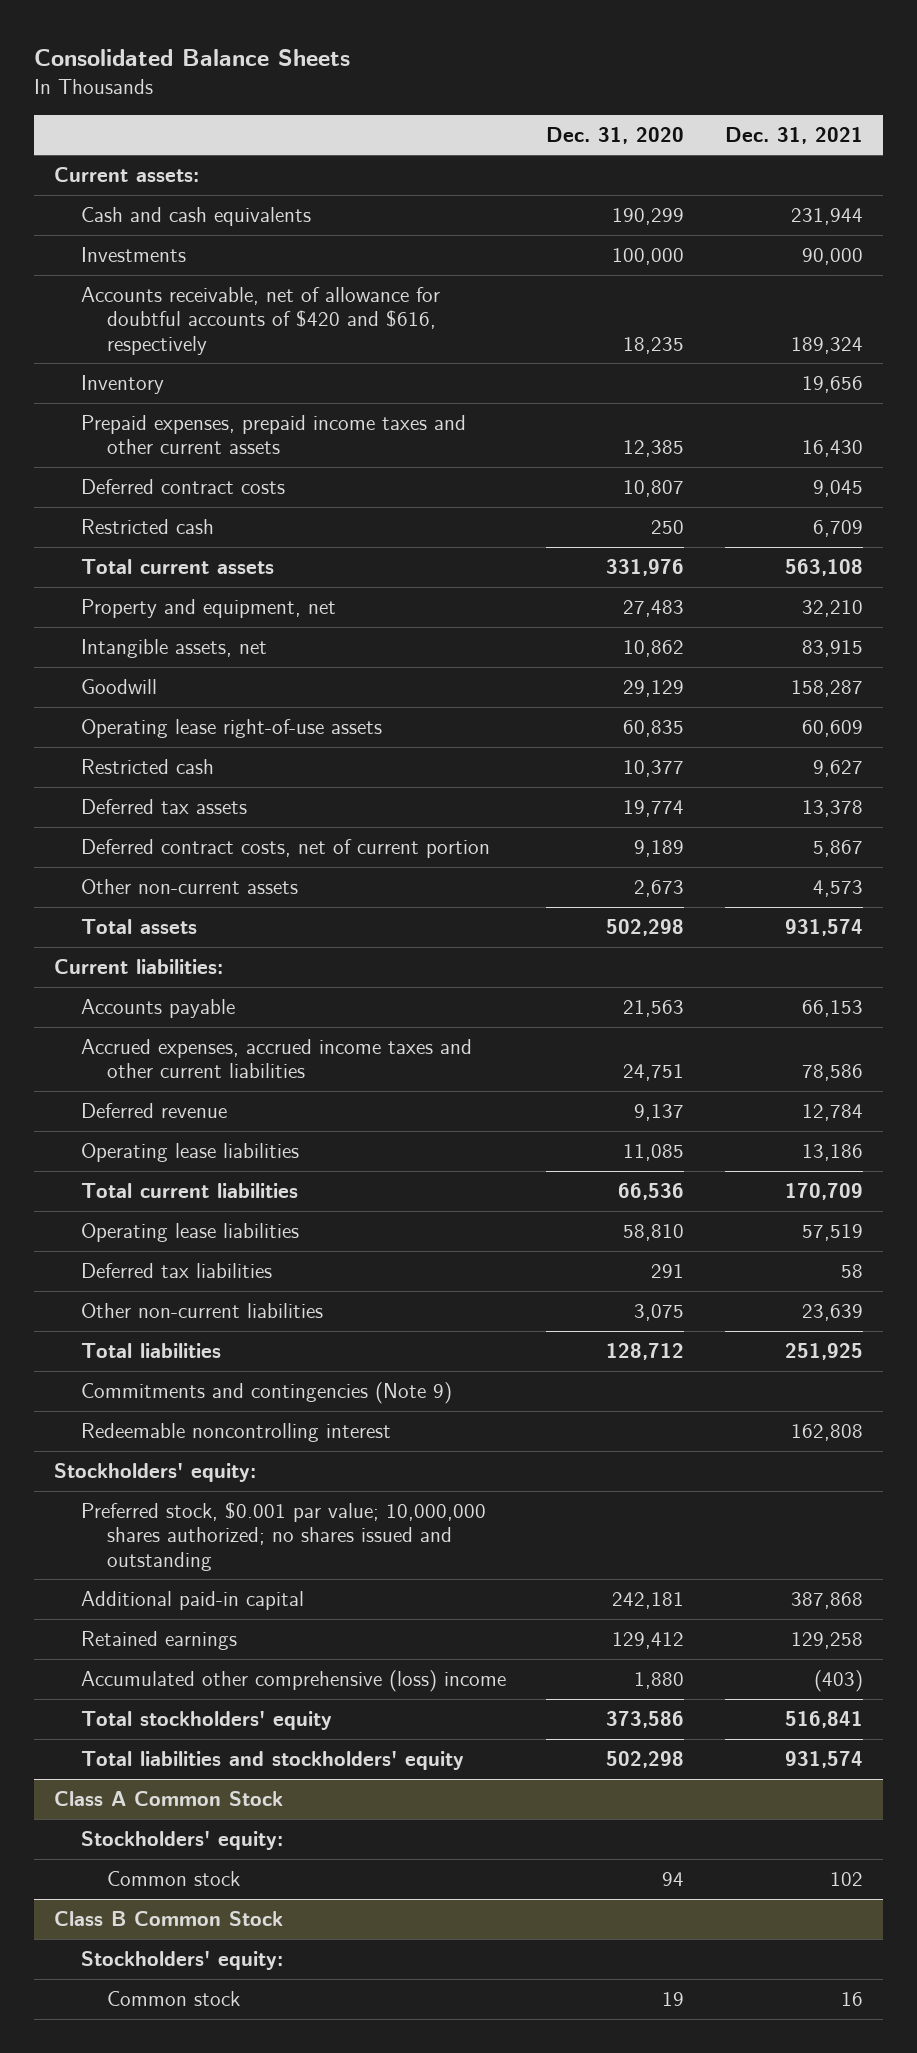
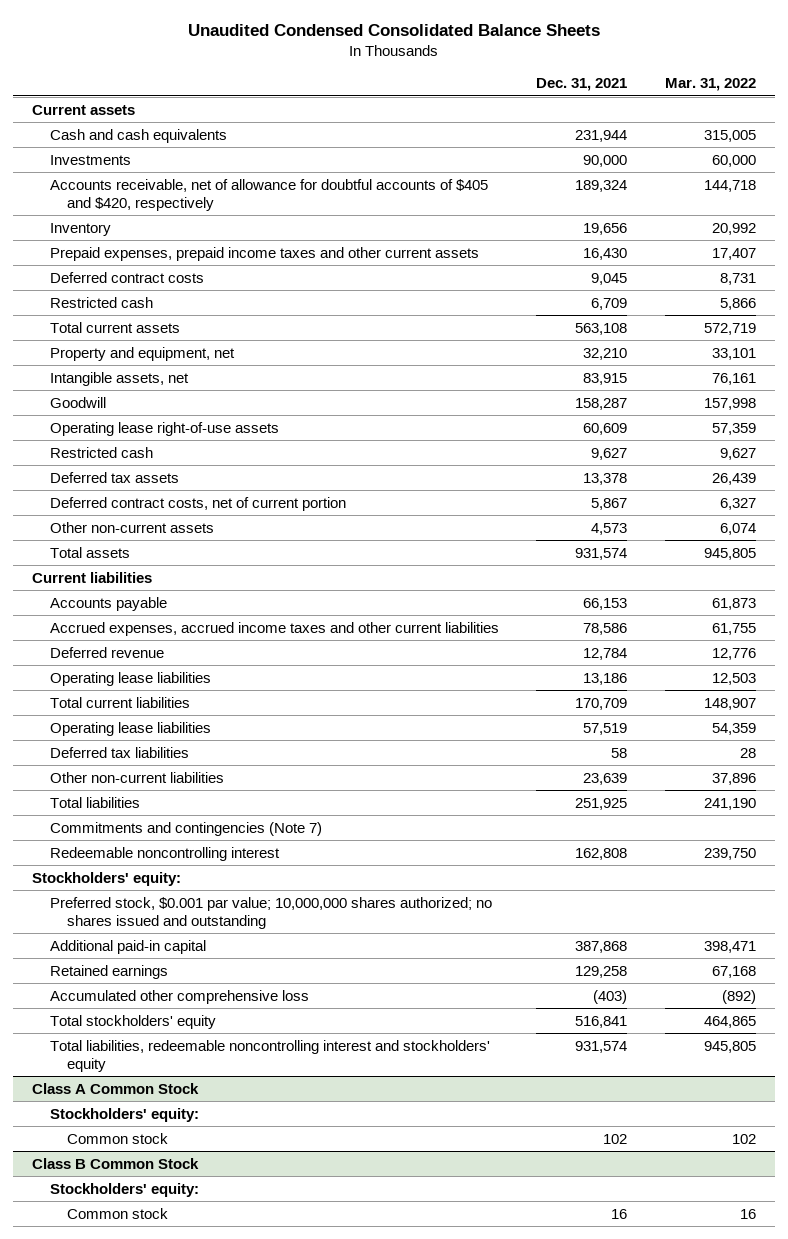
- Consolidated Balance Sheets
+ Unaudited Condensed Consolidated Balance Sheets
- | Dec. 31, 2020 | Dec. 31, 2021
+ | Dec. 31, 2021 | Mar. 31, 2022
- Current assets:
+ Current assets
- Accounts receivable, net of allowance for doubtful accounts of $420 and $616, respectively | 18,235 | 189,324
+ Accounts receivable, net of allowance for doubtful accounts of $405 and $420, respectively | 189,324 | 144,718
- Current liabilities:
+ Current liabilities
- Commitments and contingencies (Note 9)
+ Commitments and contingencies (Note 7)
- Accumulated other comprehensive (loss) income | 1,880 | (403)
+ Accumulated other comprehensive loss | (403) | (892)
- Total liabilities and stockholders' equity | 502,298 | 931,574
+ Total liabilities, redeemable noncontrolling interest and stockholders' equity | 931,574 | 945,805

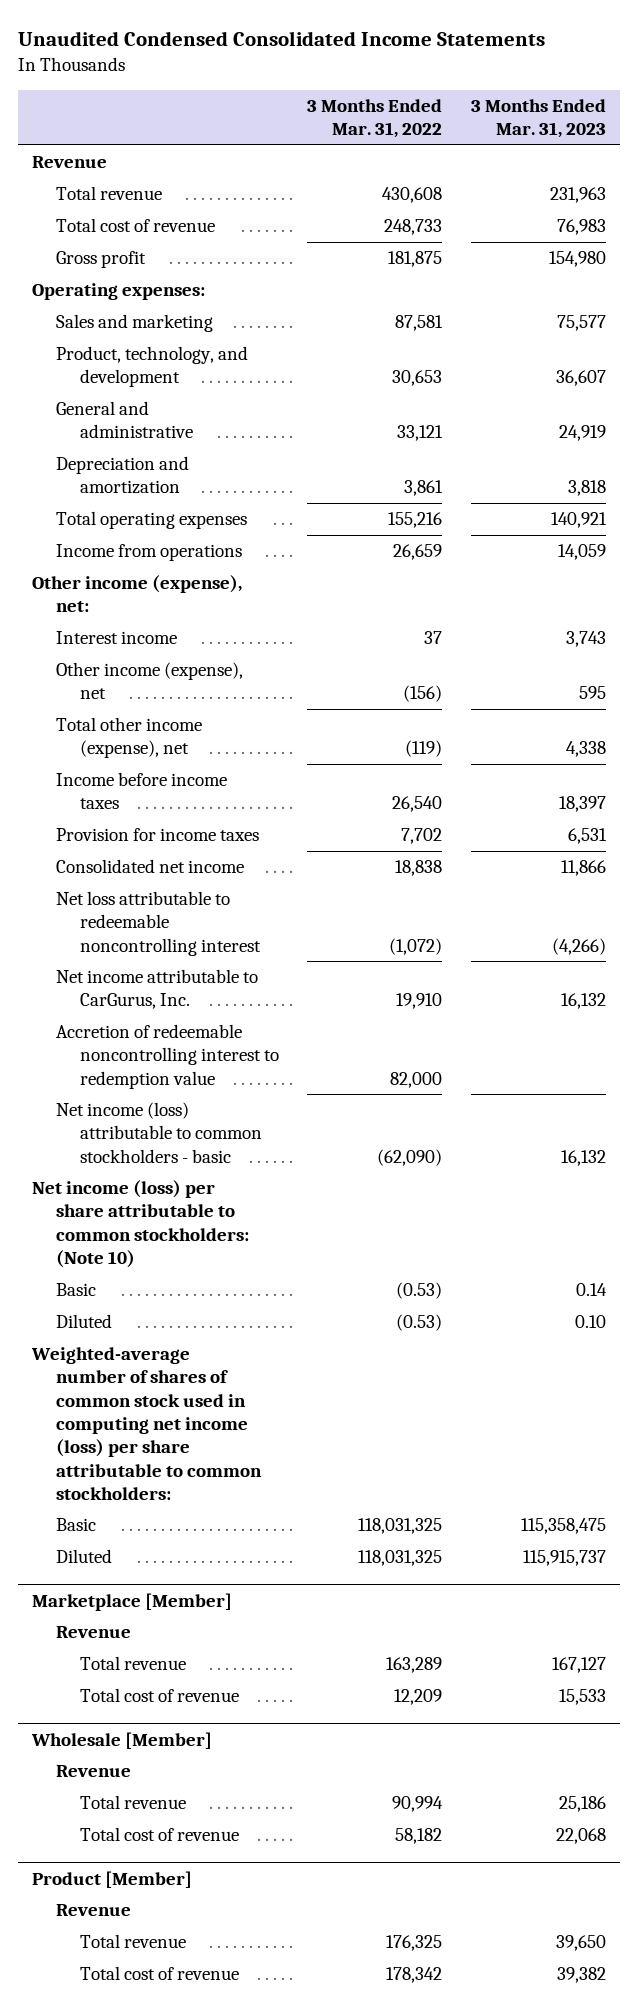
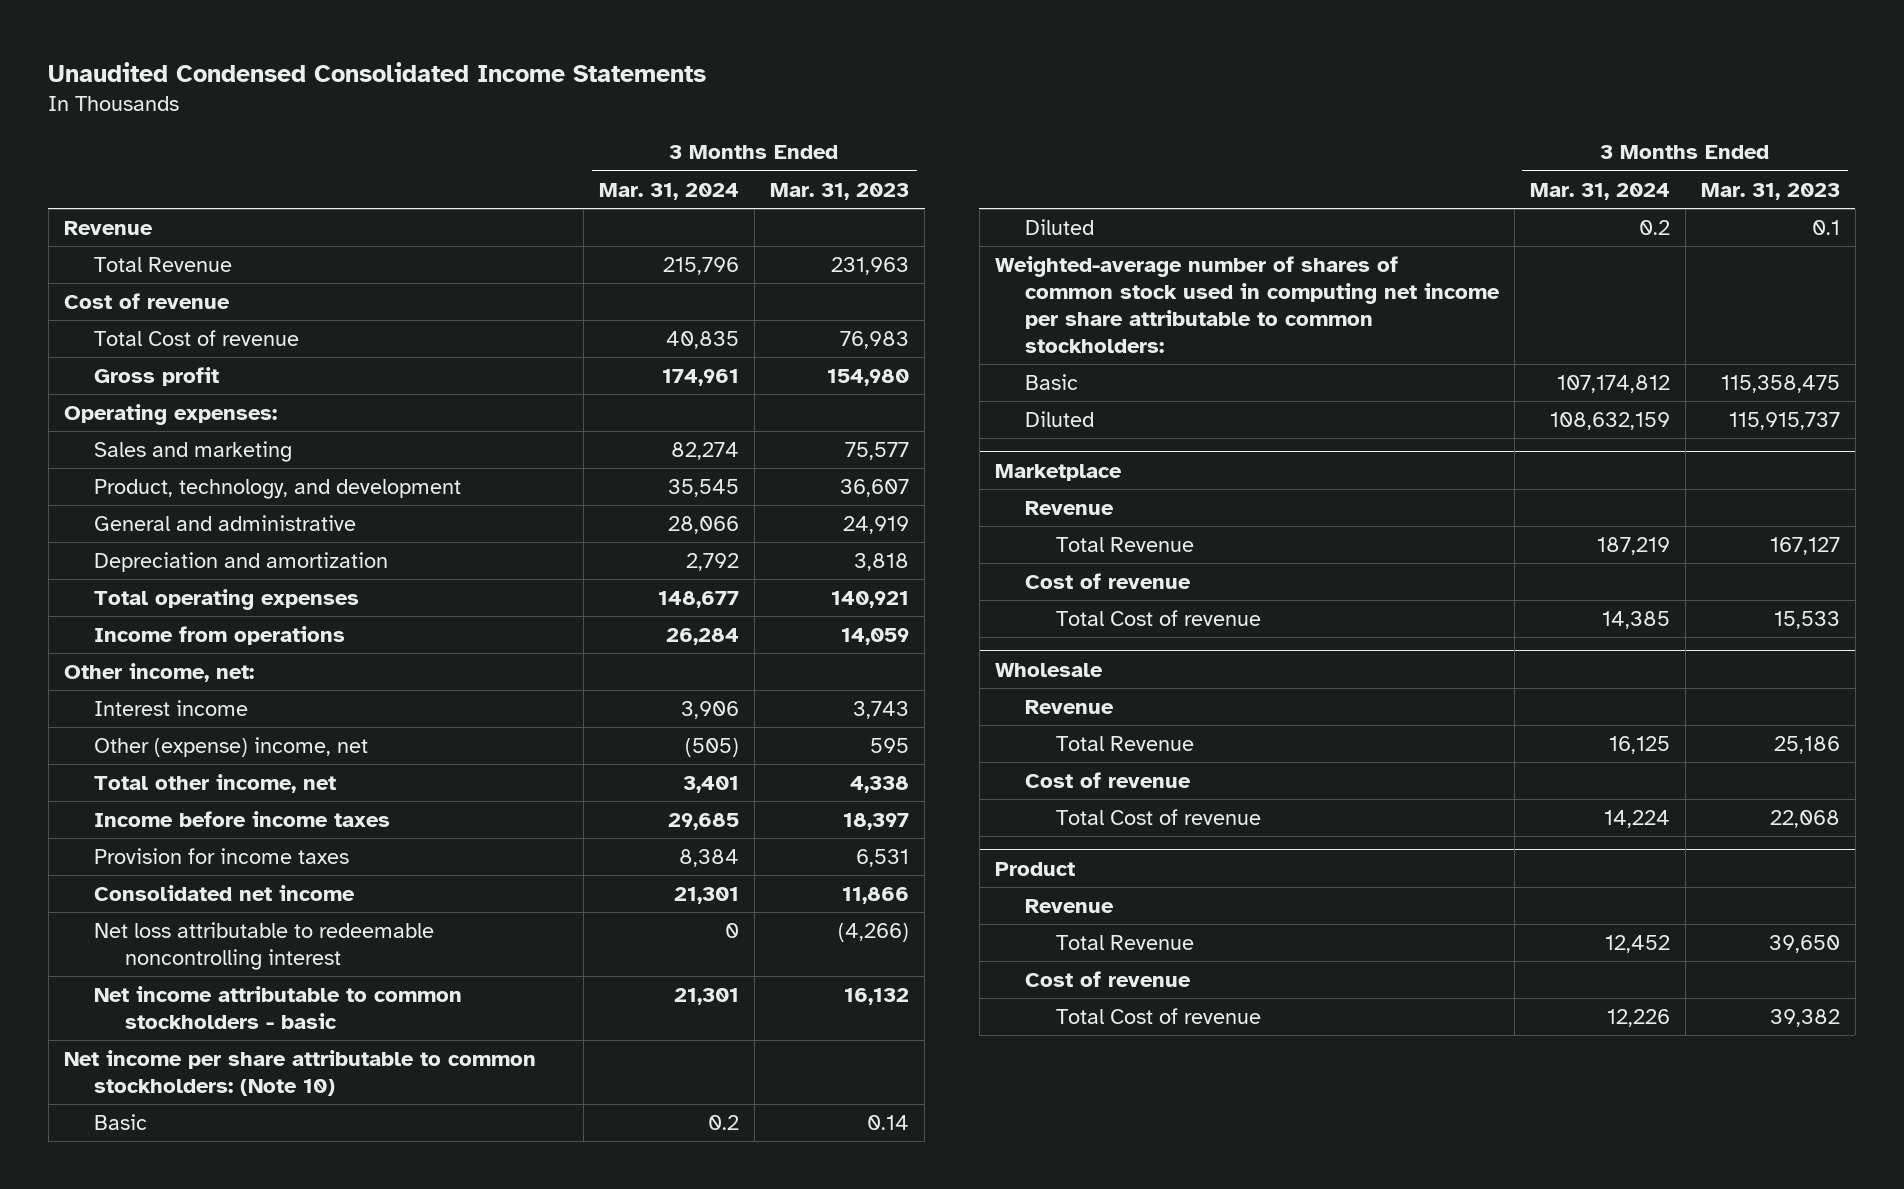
- | 3 Months Ended Mar. 31, 2022 | 3 Months Ended Mar. 31, 2023
+ | 3 Months Ended Mar. 31, 2024 | 3 Months Ended Mar. 31, 2023
- Total revenue | 430,608 | 231,963
- Total cost of revenue | 248,733 | 76,983
+ Total Revenue | 215,796 | 231,963
+ Cost of revenue
+ Total Cost of revenue | 40,835 | 76,983
- Other income (expense), net:
+ Other income, net:
- Other income (expense), net | (156) | 595
- Total other income (expense), net | (119) | 4,338
+ Other (expense) income, net | (505) | 595
+ Total other income, net | 3,401 | 4,338
- Net income attributable to CarGurus, Inc. | 19,910 | 16,132
- Accretion of redeemable noncontrolling interest to redemption value | 82,000 |
- Net income (loss) attributable to common stockholders - basic | (62,090) | 16,132
- Net income (loss) per share attributable to common stockholders: (Note 10)
+ Net income attributable to common stockholders - basic | 21,301 | 16,132
+ Net income per share attributable to common stockholders: (Note 10)
- Diluted | (0.53) | 0.10
- Weighted-average number of shares of common stock used in computing net income (loss) per share attributable to common stockholders:
+ Diluted | 0.2 | 0.1
+ Weighted-average number of shares of common stock used in computing net income per share attributable to common stockholders:
- Marketplace [Member]
+ Marketplace
- Total revenue | 163,289 | 167,127
- Total cost of revenue | 12,209 | 15,533
- Wholesale [Member]
+ Total Revenue | 187,219 | 167,127
+ Cost of revenue
+ Total Cost of revenue | 14,385 | 15,533
+ Wholesale
- Total revenue | 90,994 | 25,186
- Total cost of revenue | 58,182 | 22,068
- Product [Member]
+ Total Revenue | 16,125 | 25,186
+ Cost of revenue
+ Total Cost of revenue | 14,224 | 22,068
+ Product
- Total revenue | 176,325 | 39,650
- Total cost of revenue | 178,342 | 39,382
+ Total Revenue | 12,452 | 39,650
+ Cost of revenue
+ Total Cost of revenue | 12,226 | 39,382

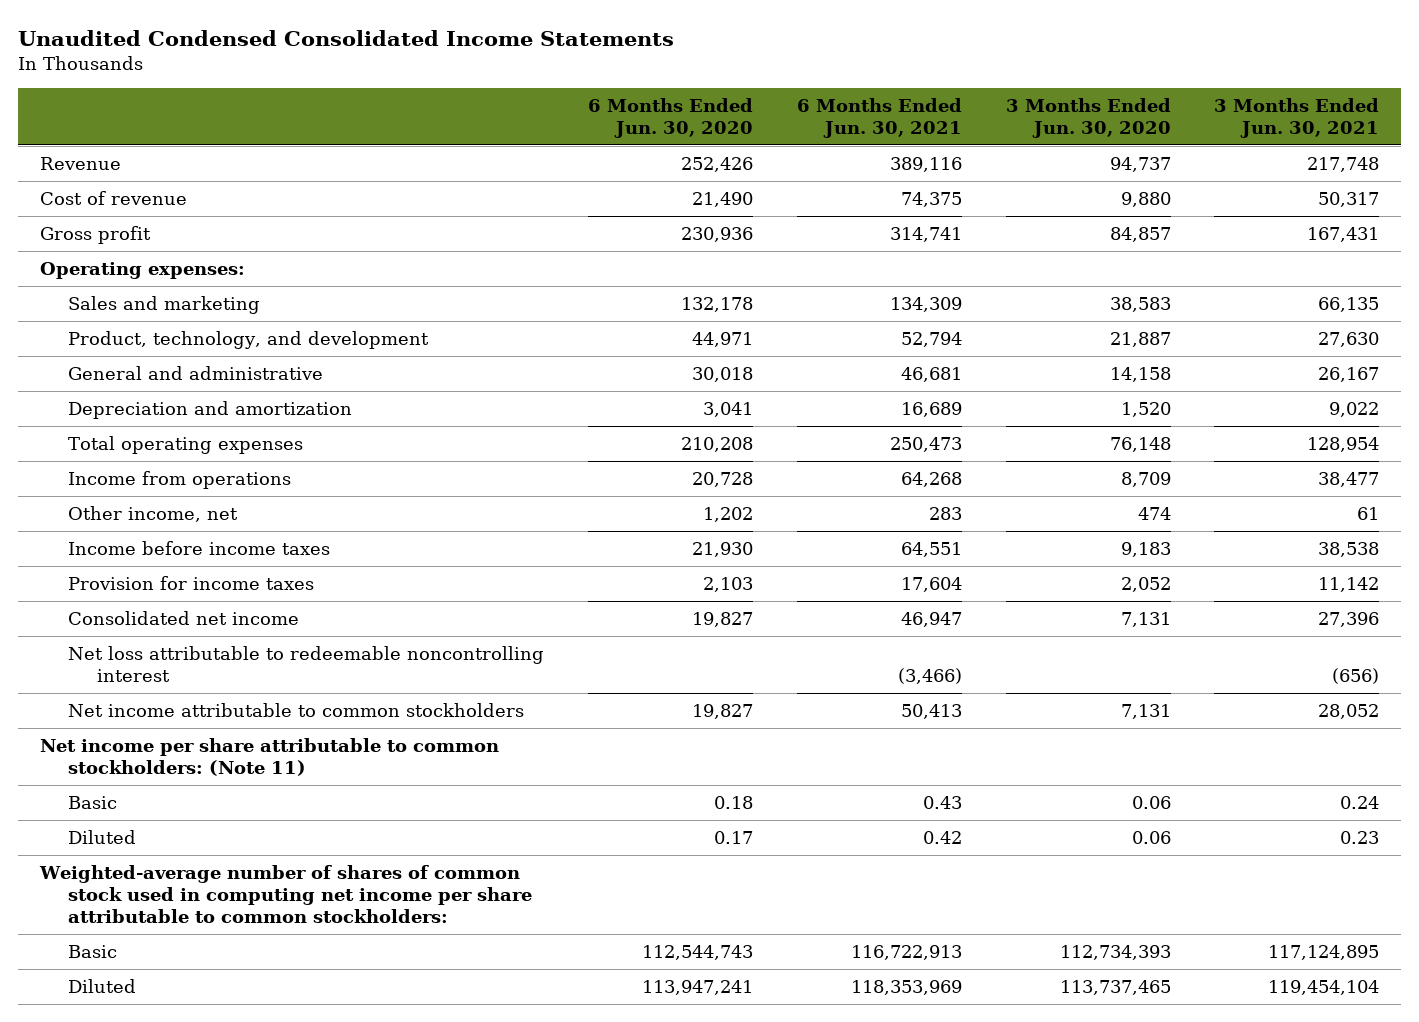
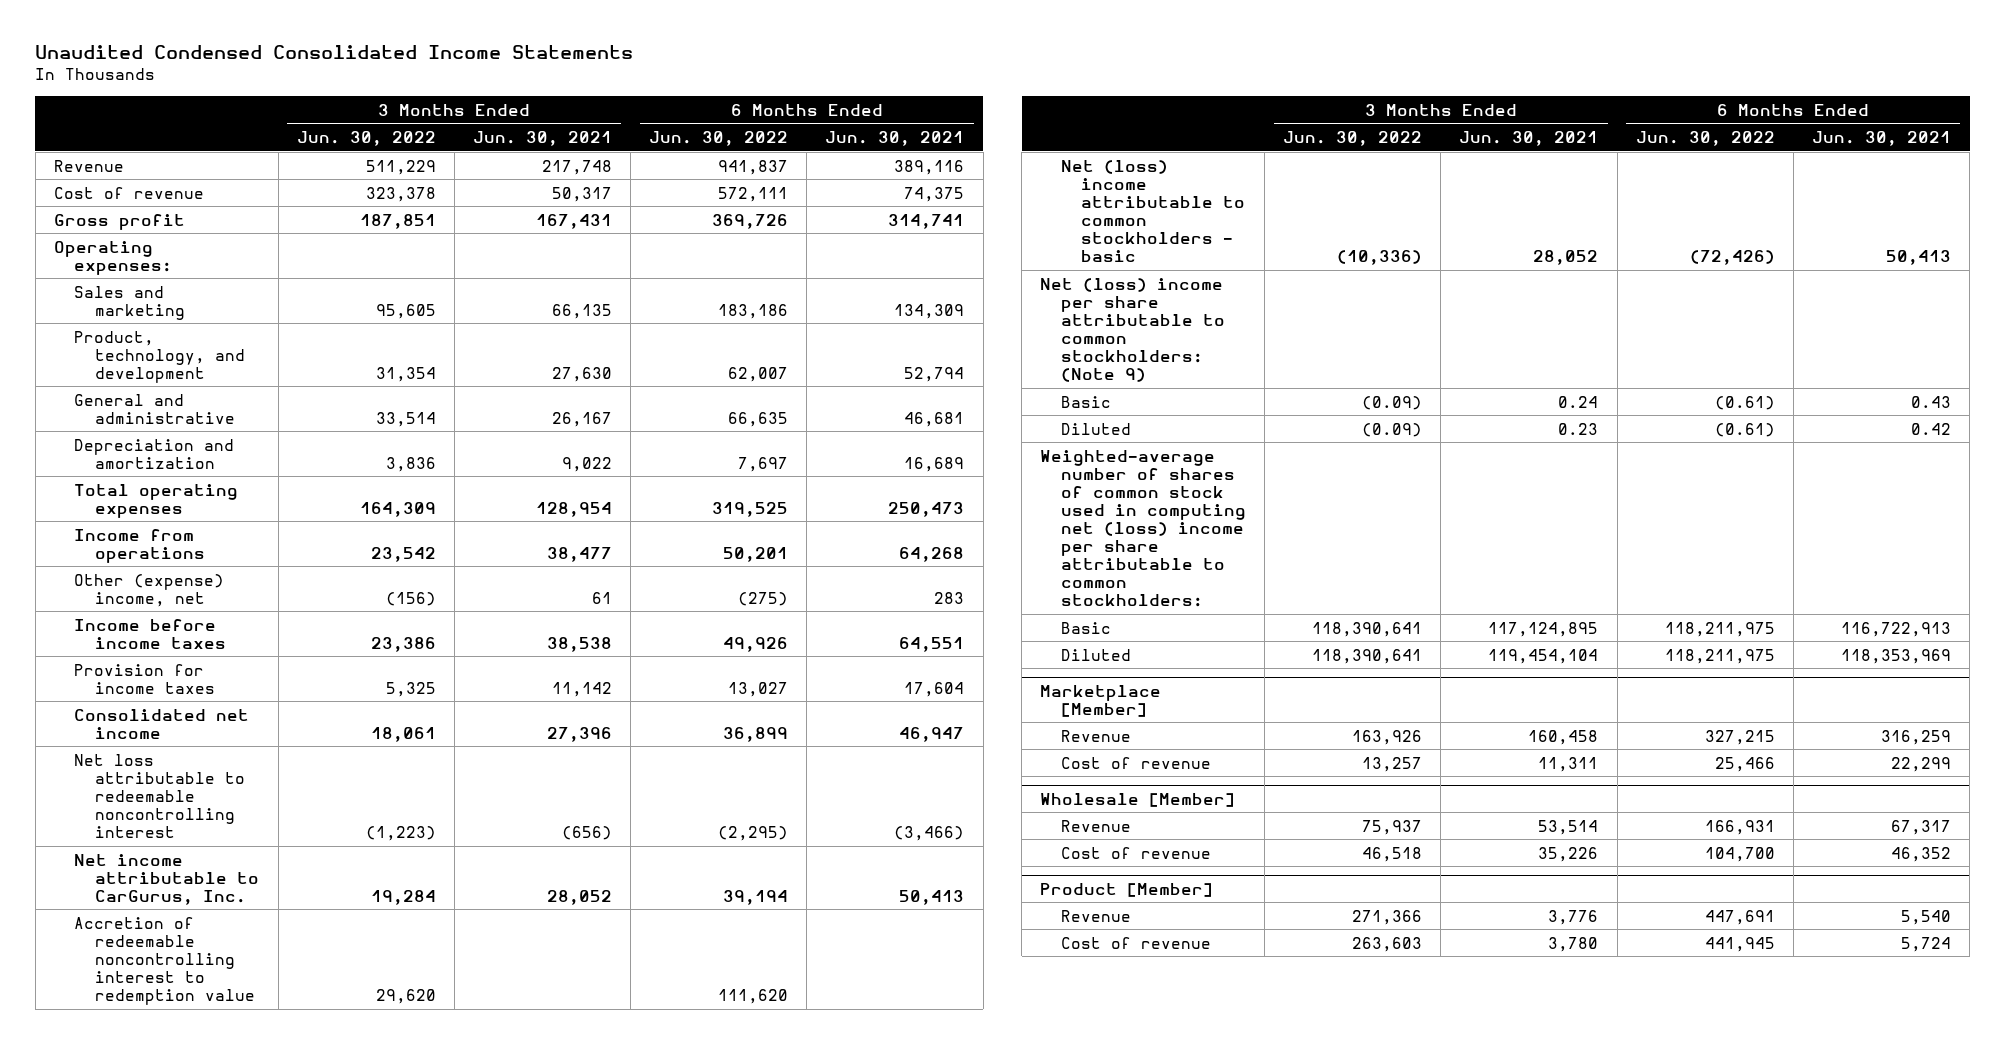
- | 6 Months Ended Jun. 30, 2020 | 6 Months Ended Jun. 30, 2021 | 3 Months Ended Jun. 30, 2020 | 3 Months Ended Jun. 30, 2021
+ | 3 Months Ended Jun. 30, 2022 | 3 Months Ended Jun. 30, 2021 | 6 Months Ended Jun. 30, 2022 | 6 Months Ended Jun. 30, 2021
- Other income, net | 1,202 | 283 | 474 | 61
+ Other (expense) income, net | (156) | 61 | (275) | 283
- Net income attributable to common stockholders | 19,827 | 50,413 | 7,131 | 28,052
- Net income per share attributable to common stockholders: (Note 11)
+ Net income attributable to CarGurus, Inc. | 19,284 | 28,052 | 39,194 | 50,413
+ Accretion of redeemable noncontrolling interest to redemption value | 29,620 | | 111,620 |
+ Net (loss) income attributable to common stockholders - basic | (10,336) | 28,052 | (72,426) | 50,413
+ Net (loss) income per share attributable to common stockholders: (Note 9)
- Weighted-average number of shares of common stock used in computing net income per share attributable to common stockholders:
+ Weighted-average number of shares of common stock used in computing net (loss) income per share attributable to common stockholders:
+ Marketplace [Member]
+ Revenue | 163,926 | 160,458 | 327,215 | 316,259
+ Cost of revenue | 13,257 | 11,311 | 25,466 | 22,299
+ Wholesale [Member]
+ Revenue | 75,937 | 53,514 | 166,931 | 67,317
+ Cost of revenue | 46,518 | 35,226 | 104,700 | 46,352
+ Product [Member]
+ Revenue | 271,366 | 3,776 | 447,691 | 5,540
+ Cost of revenue | 263,603 | 3,780 | 441,945 | 5,724

